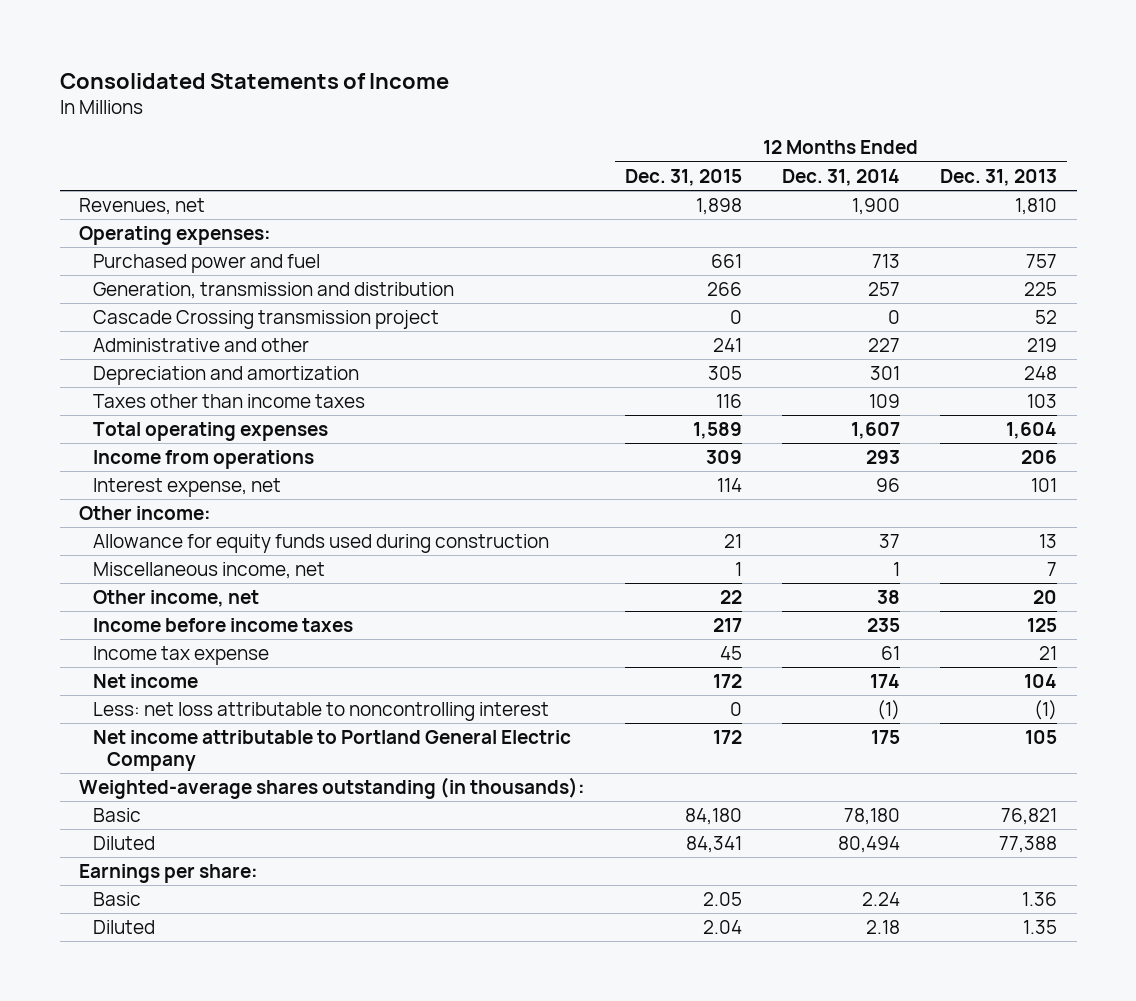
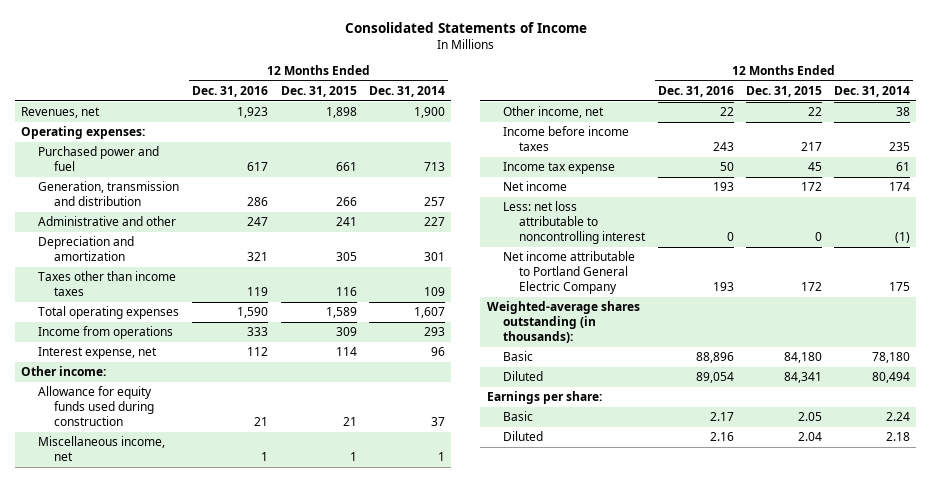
- | 12 Months Ended Dec. 31, 2015 | 12 Months Ended Dec. 31, 2014 | 12 Months Ended Dec. 31, 2013
+ | 12 Months Ended Dec. 31, 2016 | 12 Months Ended Dec. 31, 2015 | 12 Months Ended Dec. 31, 2014
- Cascade Crossing transmission project | 0 | 0 | 52

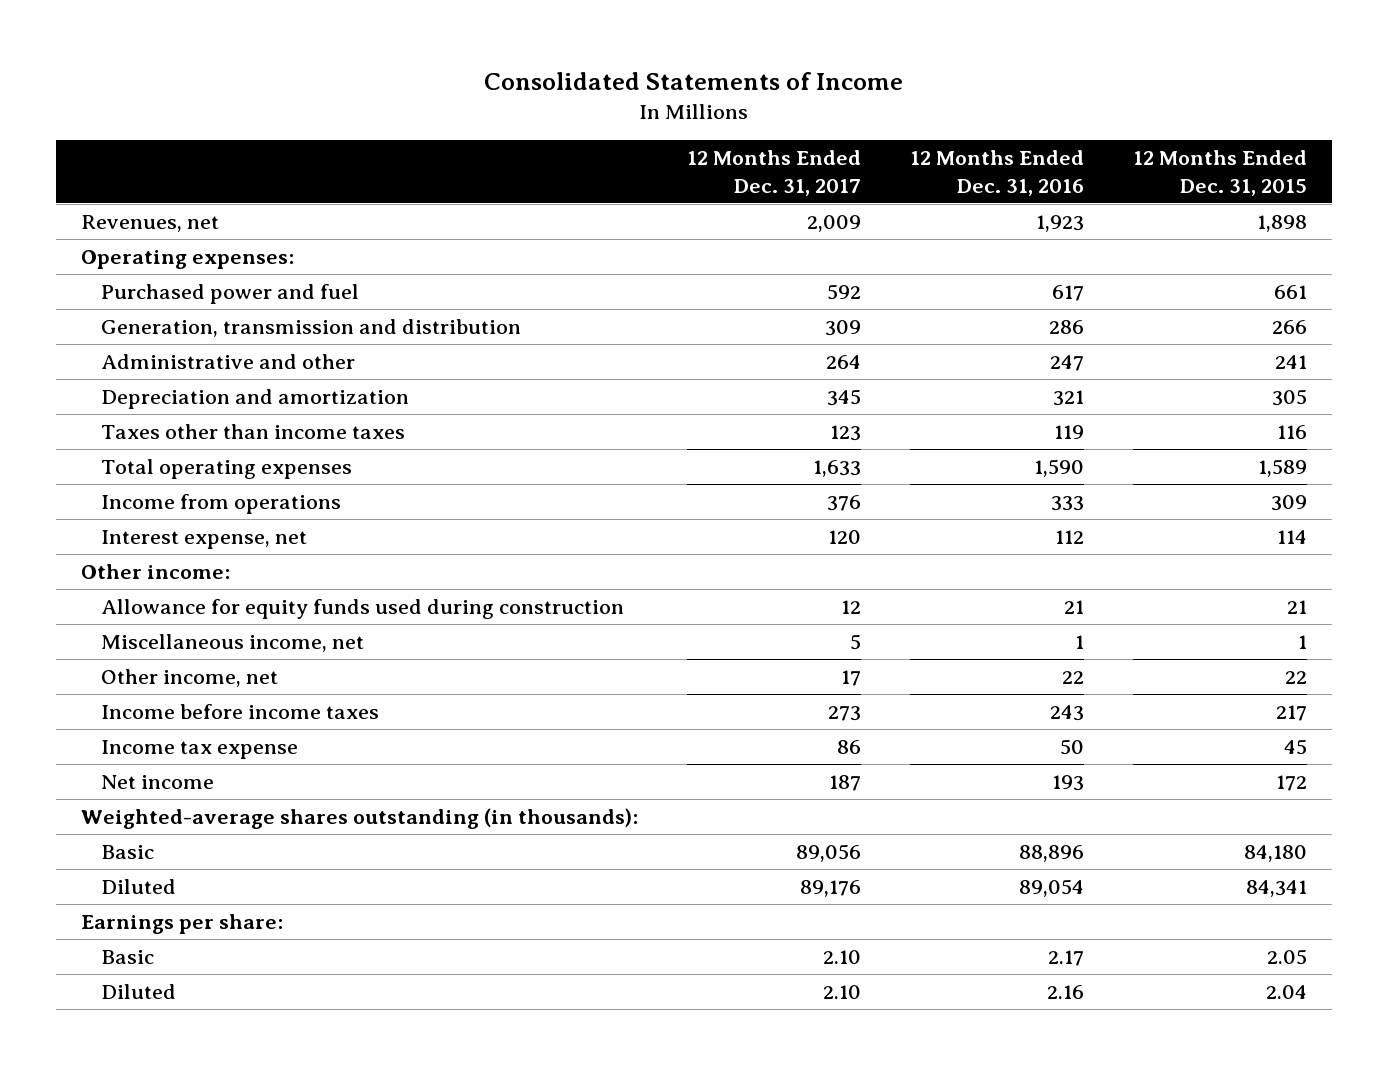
- | 12 Months Ended Dec. 31, 2016 | 12 Months Ended Dec. 31, 2015 | 12 Months Ended Dec. 31, 2014
+ | 12 Months Ended Dec. 31, 2017 | 12 Months Ended Dec. 31, 2016 | 12 Months Ended Dec. 31, 2015
- Less: net loss attributable to noncontrolling interest | 0 | 0 | (1)
- Net income attributable to Portland General Electric Company | 193 | 172 | 175

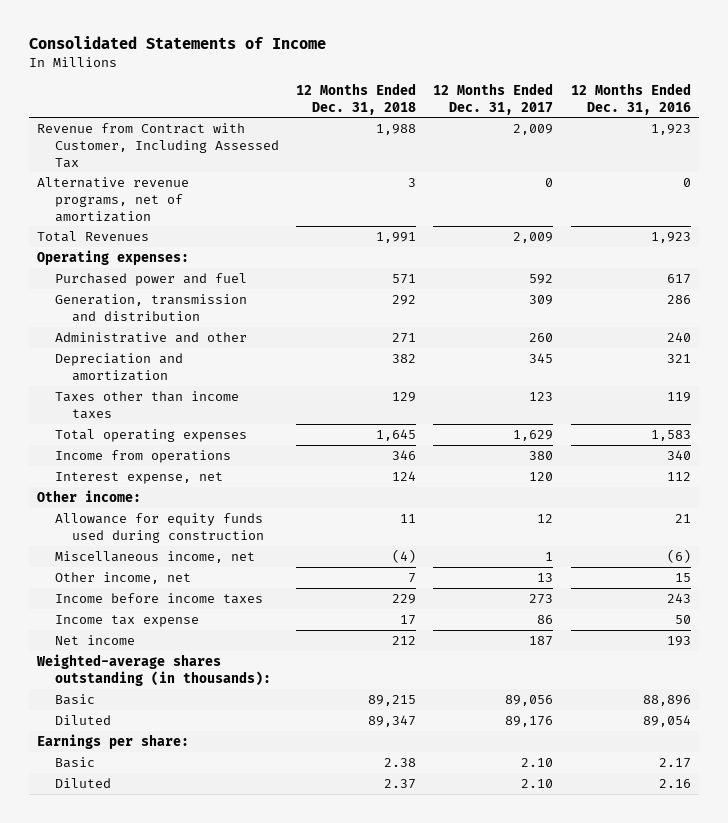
- | 12 Months Ended Dec. 31, 2017 | 12 Months Ended Dec. 31, 2016 | 12 Months Ended Dec. 31, 2015
+ | 12 Months Ended Dec. 31, 2018 | 12 Months Ended Dec. 31, 2017 | 12 Months Ended Dec. 31, 2016
- Revenues, net | 2,009 | 1,923 | 1,898
+ Revenue from Contract with Customer, Including Assessed Tax | 1,988 | 2,009 | 1,923
+ Alternative revenue programs, net of amortization | 3 | 0 | 0
+ Total Revenues | 1,991 | 2,009 | 1,923
- Administrative and other | 264 | 247 | 241
+ Administrative and other | 271 | 260 | 240
- Total operating expenses | 1,633 | 1,590 | 1,589
- Income from operations | 376 | 333 | 309
+ Total operating expenses | 1,645 | 1,629 | 1,583
+ Income from operations | 346 | 380 | 340
- Miscellaneous income, net | 5 | 1 | 1
- Other income, net | 17 | 22 | 22
+ Miscellaneous income, net | (4) | 1 | (6)
+ Other income, net | 7 | 13 | 15

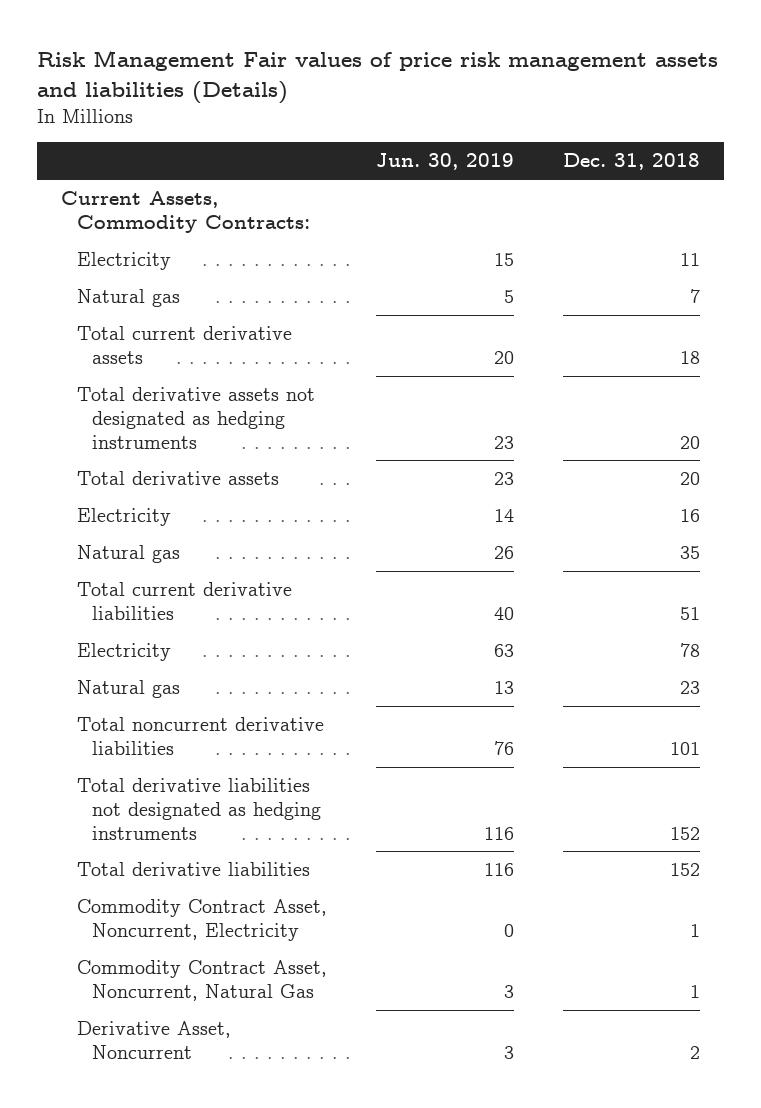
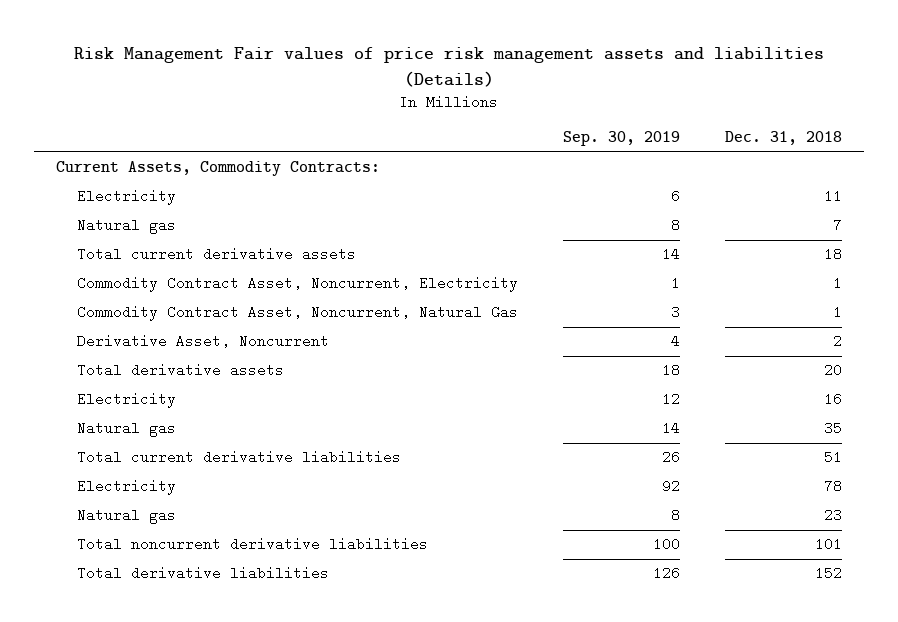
- | Jun. 30, 2019 | Dec. 31, 2018
+ | Sep. 30, 2019 | Dec. 31, 2018
- Total derivative assets not designated as hedging instruments | 23 | 20
moved up: Commodity Contract Asset, Noncurrent, Electricity | 1 | 1
moved up: Commodity Contract Asset, Noncurrent, Natural Gas | 3 | 1
moved up: Derivative Asset, Noncurrent | 4 | 2
- Total derivative liabilities not designated as hedging instruments | 116 | 152

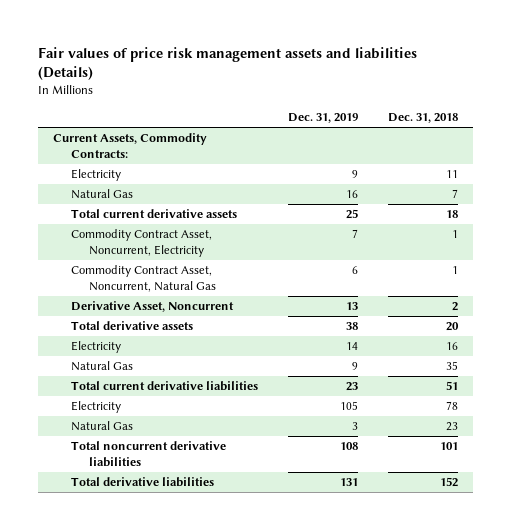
- Risk Management Fair values of price risk management assets and liabilities (Details)
+ Fair values of price risk management assets and liabilities (Details)
- | Sep. 30, 2019 | Dec. 31, 2018
+ | Dec. 31, 2019 | Dec. 31, 2018
- Natural gas | 8 | 7
+ Natural Gas | 16 | 7
- Natural gas | 14 | 35
+ Natural Gas | 9 | 35
- Natural gas | 8 | 23
+ Natural Gas | 3 | 23

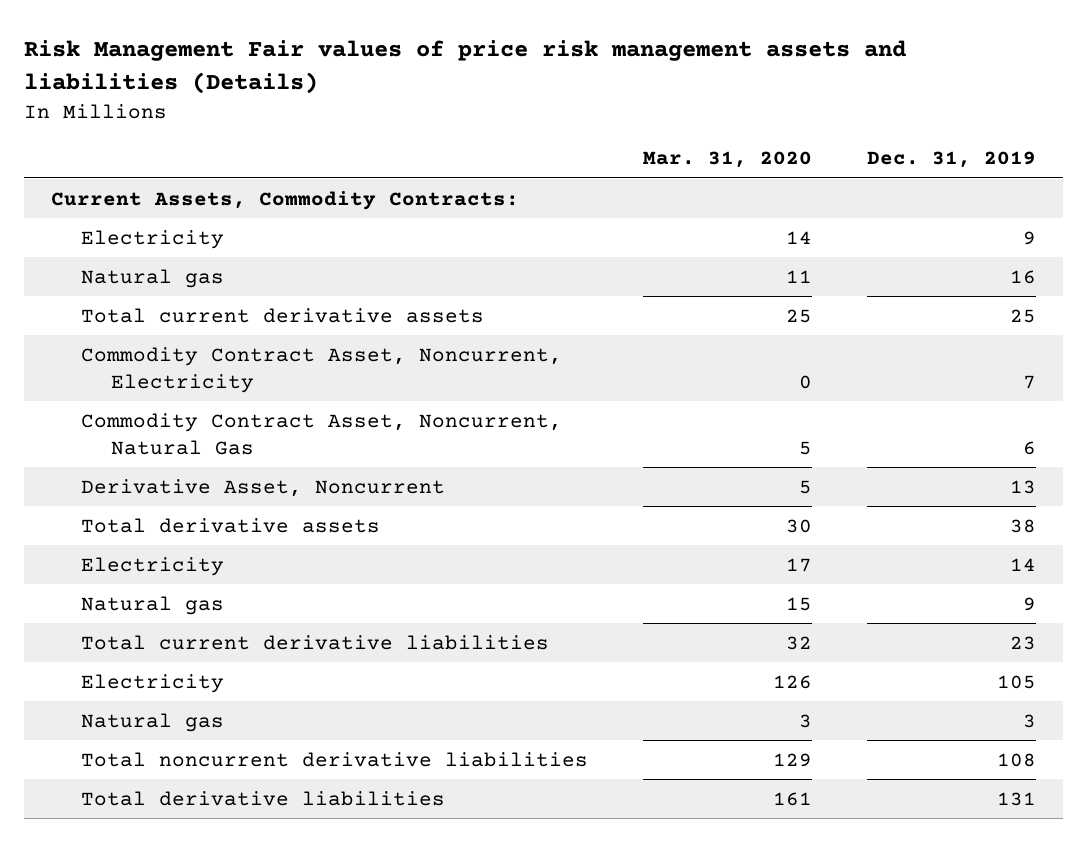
- Fair values of price risk management assets and liabilities (Details)
+ Risk Management Fair values of price risk management assets and liabilities (Details)
- | Dec. 31, 2019 | Dec. 31, 2018
+ | Mar. 31, 2020 | Dec. 31, 2019
- Natural Gas | 16 | 7
+ Natural gas | 11 | 16
- Natural Gas | 9 | 35
+ Natural gas | 15 | 9
- Natural Gas | 3 | 23
+ Natural gas | 3 | 3

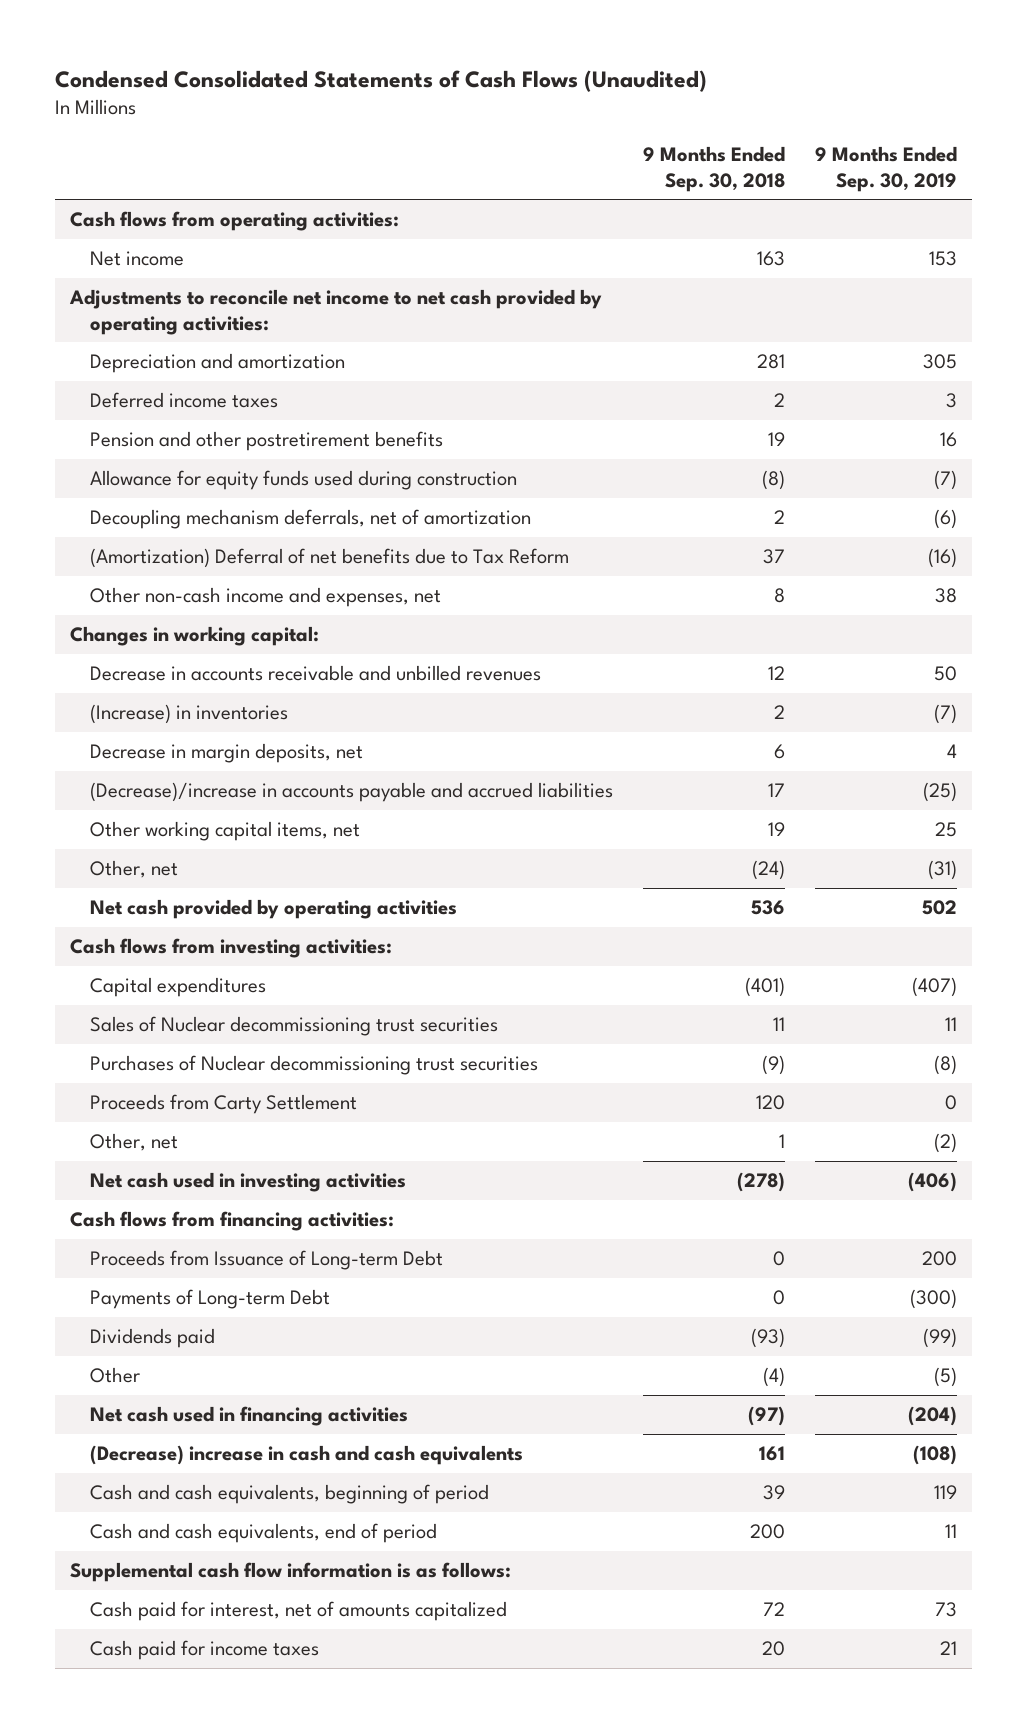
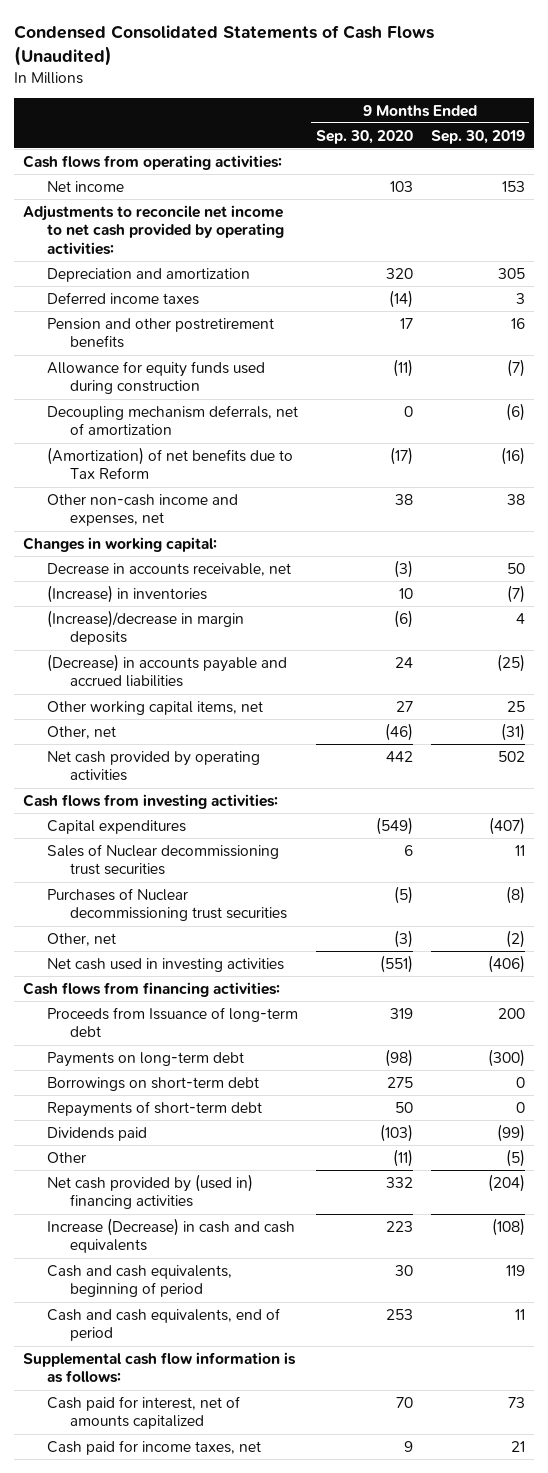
- | 9 Months Ended Sep. 30, 2018 | 9 Months Ended Sep. 30, 2019
+ | 9 Months Ended Sep. 30, 2020 | 9 Months Ended Sep. 30, 2019
- (Amortization) Deferral of net benefits due to Tax Reform | 37 | (16)
+ (Amortization) of net benefits due to Tax Reform | (17) | (16)
- Decrease in accounts receivable and unbilled revenues | 12 | 50
+ Decrease in accounts receivable, net | (3) | 50
- Decrease in margin deposits, net | 6 | 4
- (Decrease)/increase in accounts payable and accrued liabilities | 17 | (25)
+ (Increase)/decrease in margin deposits | (6) | 4
+ (Decrease) in accounts payable and accrued liabilities | 24 | (25)
- Proceeds from Carty Settlement | 120 | 0
- Proceeds from Issuance of Long-term Debt | 0 | 200
- Payments of Long-term Debt | 0 | (300)
+ Proceeds from Issuance of long-term debt | 319 | 200
+ Payments on long-term debt | (98) | (300)
+ Borrowings on short-term debt | 275 | 0
+ Repayments of short-term debt | 50 | 0
- Net cash used in financing activities | (97) | (204)
- (Decrease) increase in cash and cash equivalents | 161 | (108)
+ Net cash provided by (used in) financing activities | 332 | (204)
+ Increase (Decrease) in cash and cash equivalents | 223 | (108)
- Cash paid for income taxes | 20 | 21
+ Cash paid for income taxes, net | 9 | 21

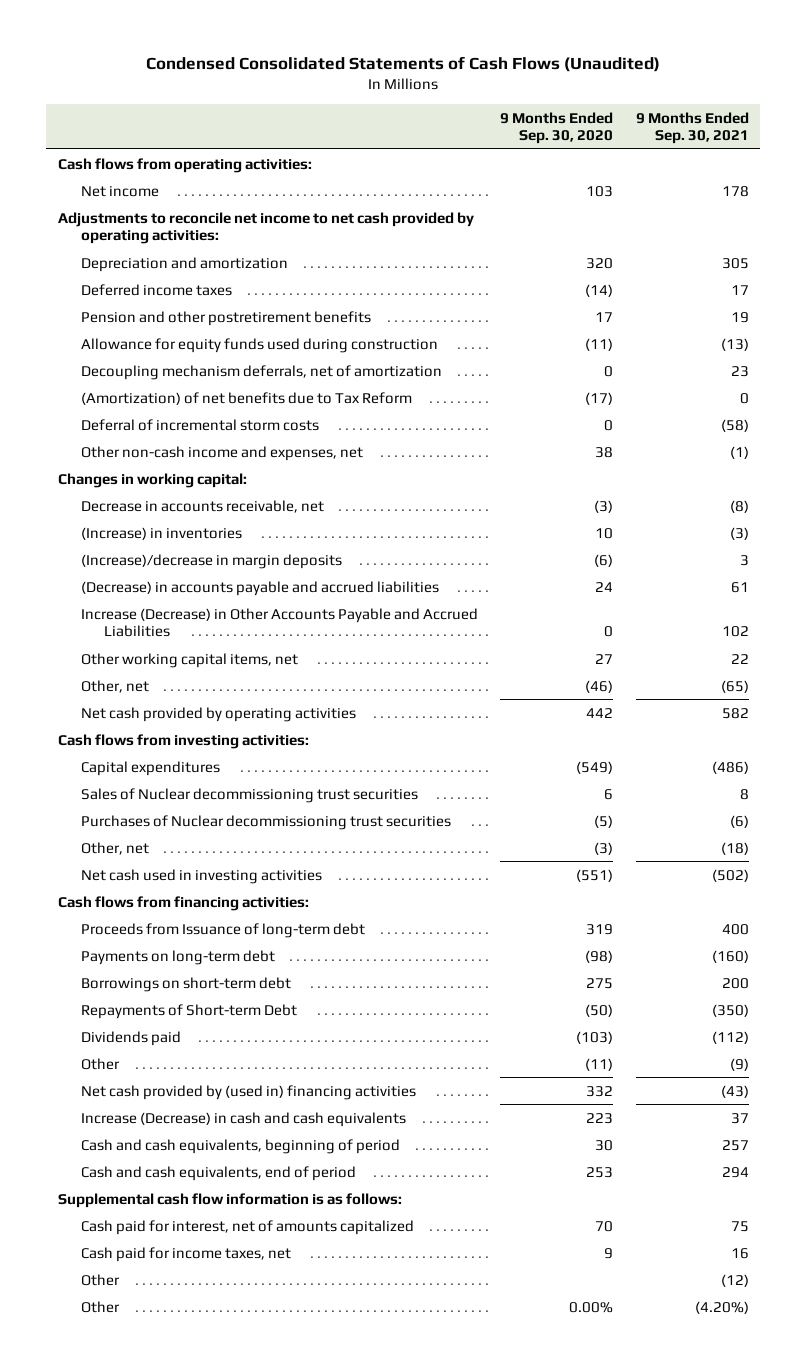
- | 9 Months Ended Sep. 30, 2020 | 9 Months Ended Sep. 30, 2019
+ | 9 Months Ended Sep. 30, 2020 | 9 Months Ended Sep. 30, 2021
+ Deferral of incremental storm costs | 0 | (58)
+ Increase (Decrease) in Other Accounts Payable and Accrued Liabilities | 0 | 102
- Repayments of short-term debt | 50 | 0
+ Repayments of Short-term Debt | (50) | (350)
+ Other | | (12)
+ Other | 0.00% | (4.20%)

